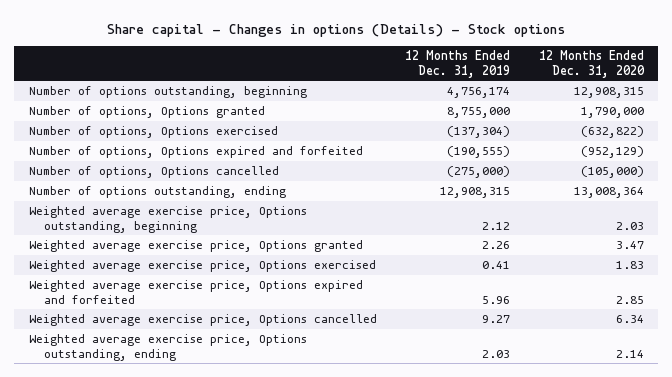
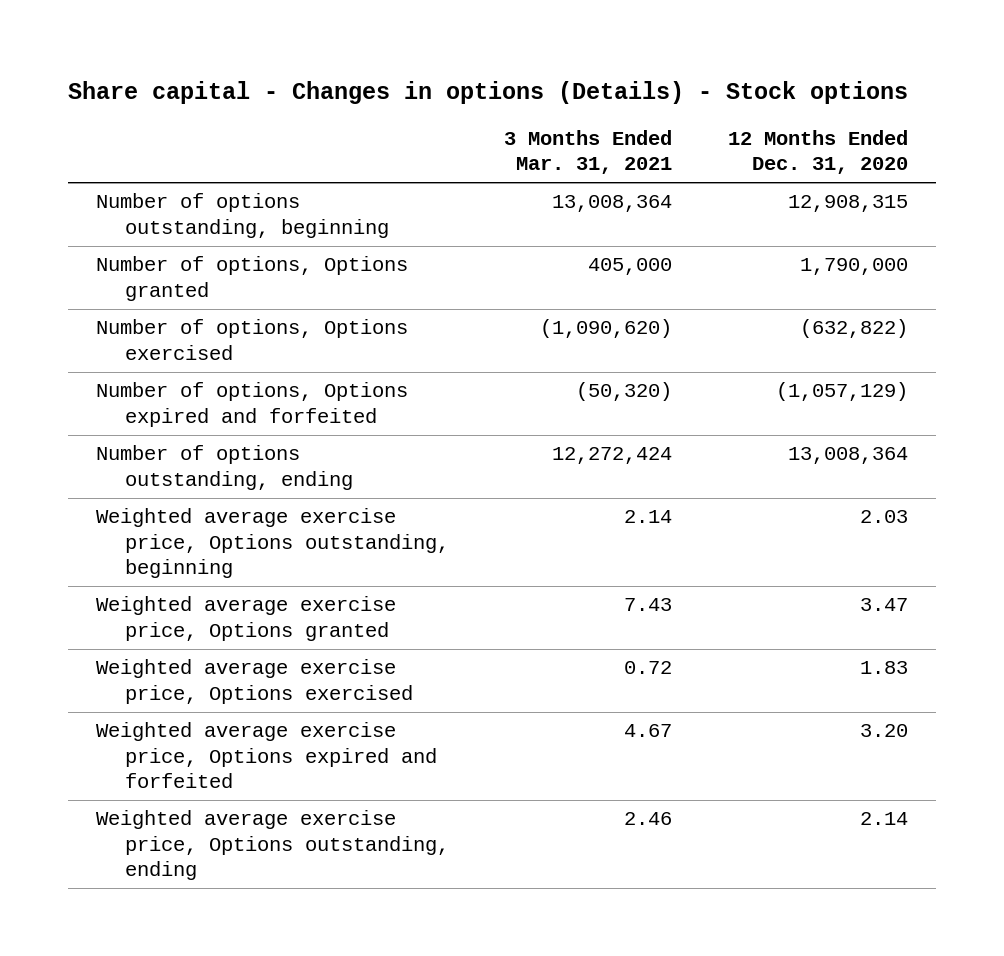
- | 12 Months Ended Dec. 31, 2019 | 12 Months Ended Dec. 31, 2020
+ | 3 Months Ended Mar. 31, 2021 | 12 Months Ended Dec. 31, 2020
- Number of options, Options expired and forfeited | (190,555) | (952,129)
- Number of options, Options cancelled | (275,000) | (105,000)
+ Number of options, Options expired and forfeited | (50,320) | (1,057,129)
- Weighted average exercise price, Options expired and forfeited | 5.96 | 2.85
- Weighted average exercise price, Options cancelled | 9.27 | 6.34
+ Weighted average exercise price, Options expired and forfeited | 4.67 | 3.20

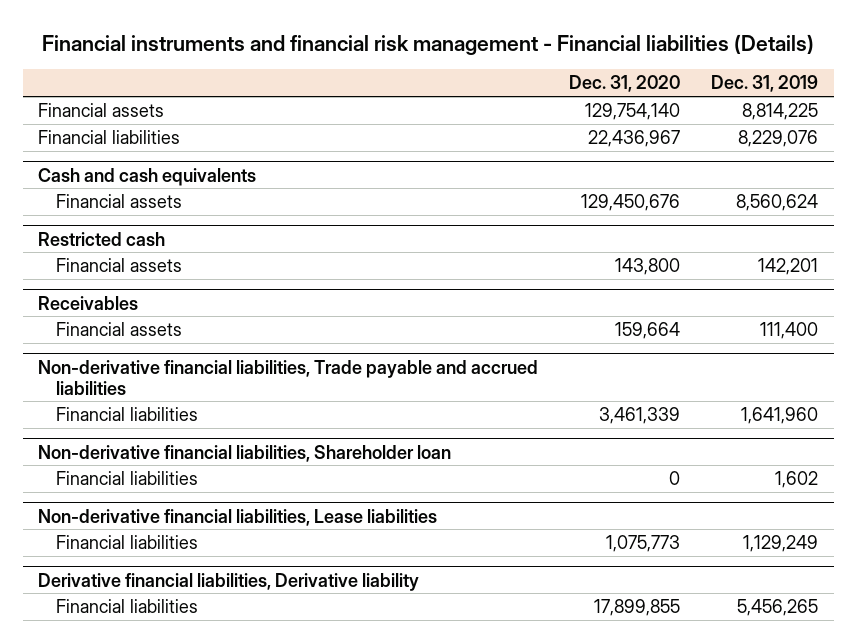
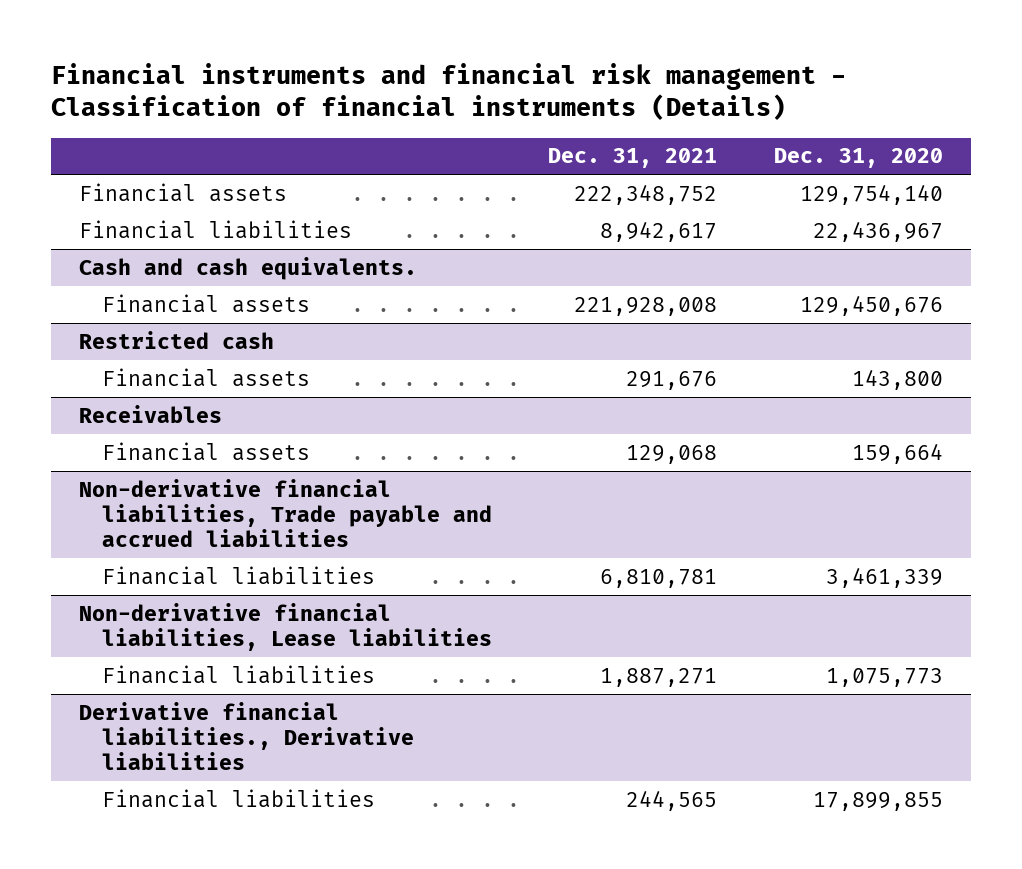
- Financial instruments and financial risk management - Financial liabilities (Details)
+ Financial instruments and financial risk management - Classification of financial instruments (Details)
- | Dec. 31, 2020 | Dec. 31, 2019
+ | Dec. 31, 2021 | Dec. 31, 2020
- Cash and cash equivalents
+ Cash and cash equivalents.
- Non-derivative financial liabilities, Shareholder loan
- Financial liabilities | 0 | 1,602
- Derivative financial liabilities, Derivative liability
+ Derivative financial liabilities., Derivative liabilities

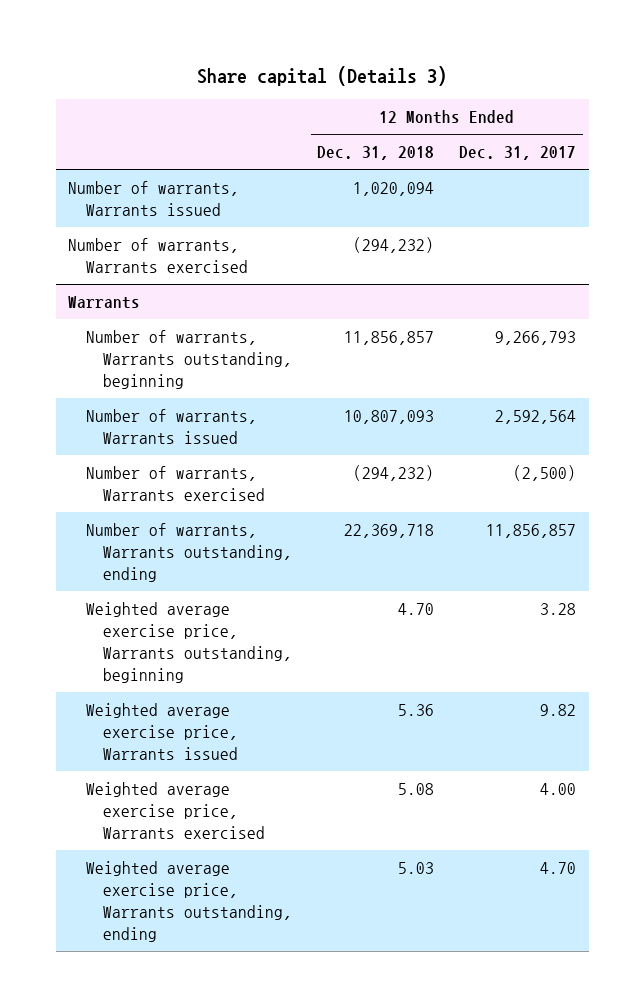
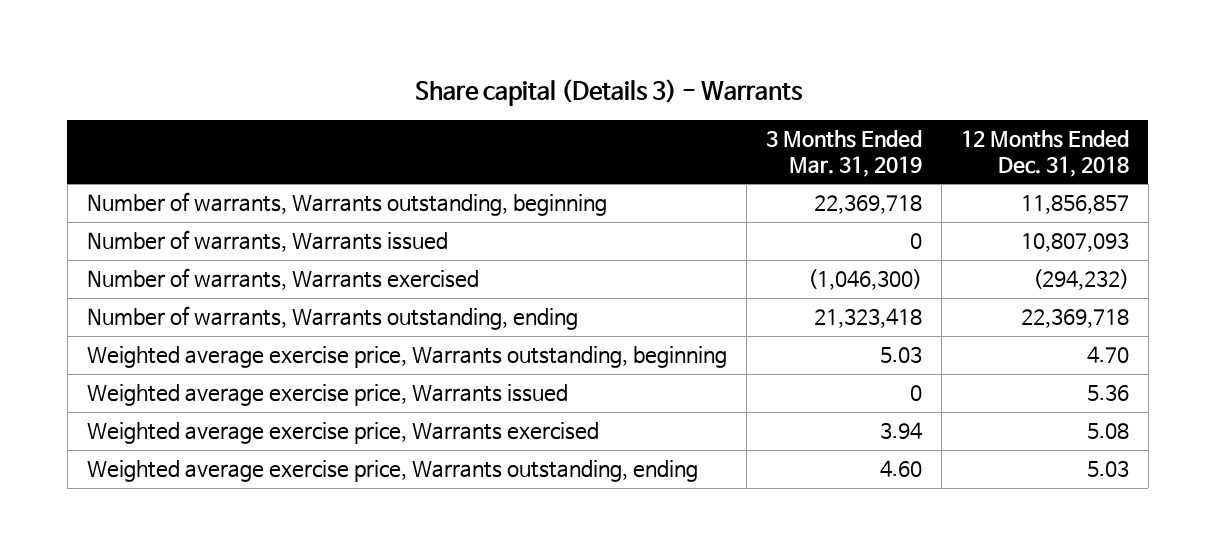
- Share capital (Details 3)
+ Share capital (Details 3) - Warrants
- | 12 Months Ended Dec. 31, 2018 | 12 Months Ended Dec. 31, 2017
+ | 3 Months Ended Mar. 31, 2019 | 12 Months Ended Dec. 31, 2018
- Number of warrants, Warrants issued | 1,020,094 |
- Number of warrants, Warrants exercised | (294,232) |
- Warrants

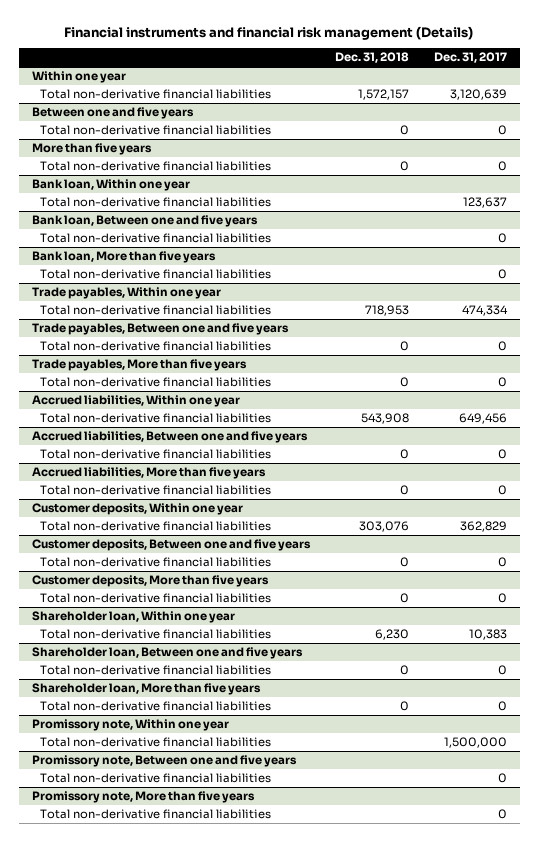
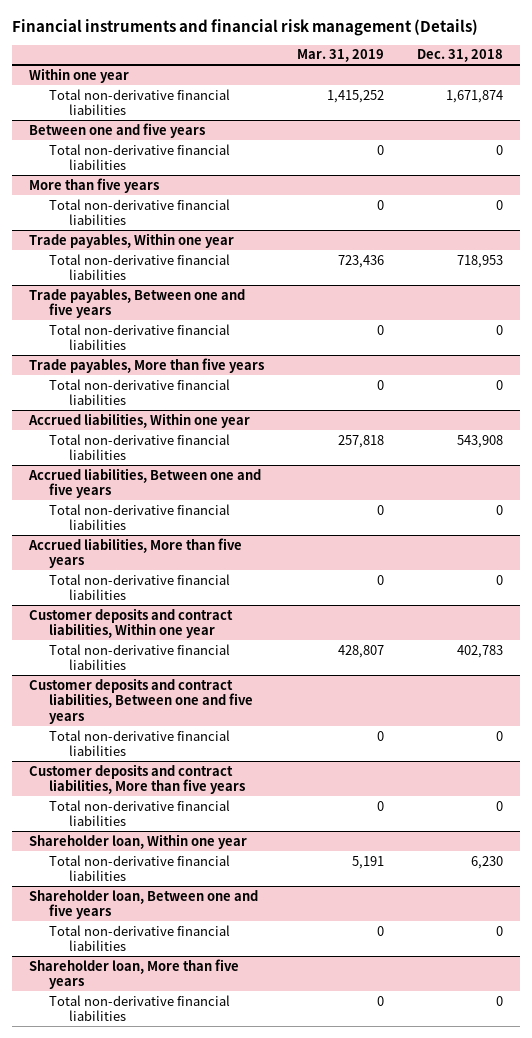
- | Dec. 31, 2018 | Dec. 31, 2017
+ | Mar. 31, 2019 | Dec. 31, 2018
@ Within one year
- Total non-derivative financial liabilities | 1,572,157 | 3,120,639
+ Total non-derivative financial liabilities | 1,415,252 | 1,671,874
- Bank loan, Within one year
- Total non-derivative financial liabilities | | 123,637
- Bank loan, Between one and five years
- Total non-derivative financial liabilities | | 0
- Bank loan, More than five years
- Total non-derivative financial liabilities | | 0
- Customer deposits, Within one year
- Total non-derivative financial liabilities | 303,076 | 362,829
- Customer deposits, Between one and five years
+ Customer deposits and contract liabilities, Within one year
+ Total non-derivative financial liabilities | 428,807 | 402,783
+ Customer deposits and contract liabilities, Between one and five years
- Customer deposits, More than five years
+ Customer deposits and contract liabilities, More than five years
- Promissory note, Within one year
- Total non-derivative financial liabilities | | 1,500,000
- Promissory note, Between one and five years
- Total non-derivative financial liabilities | | 0
- Promissory note, More than five years
- Total non-derivative financial liabilities | | 0

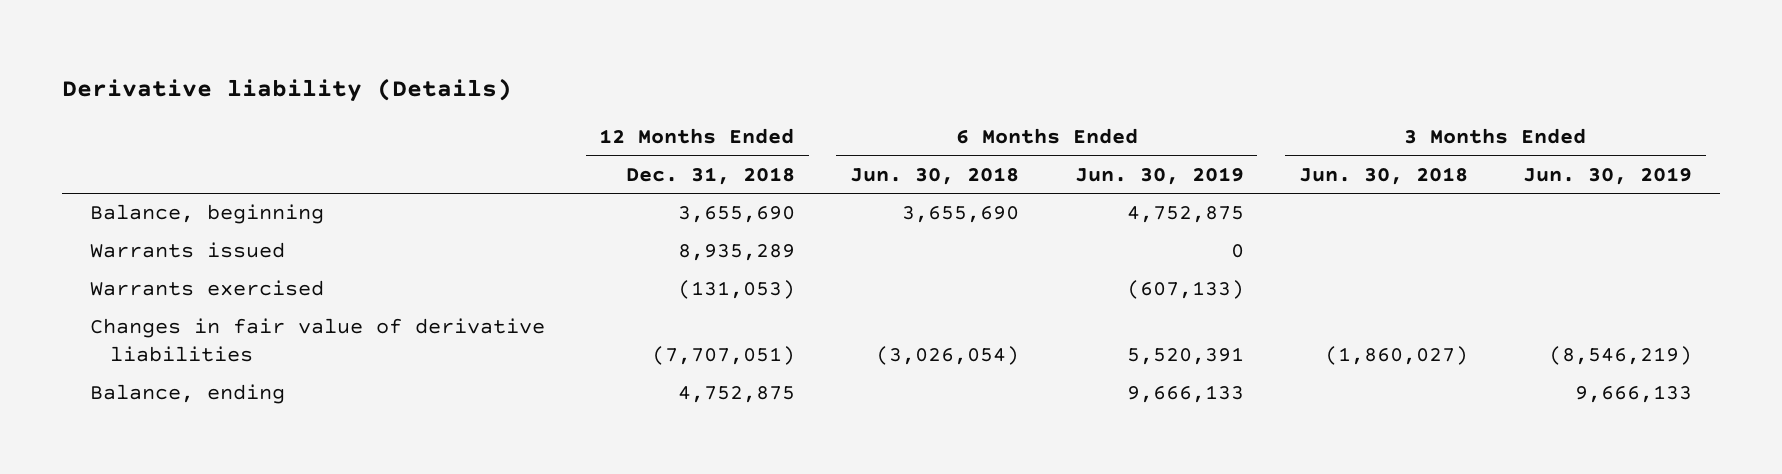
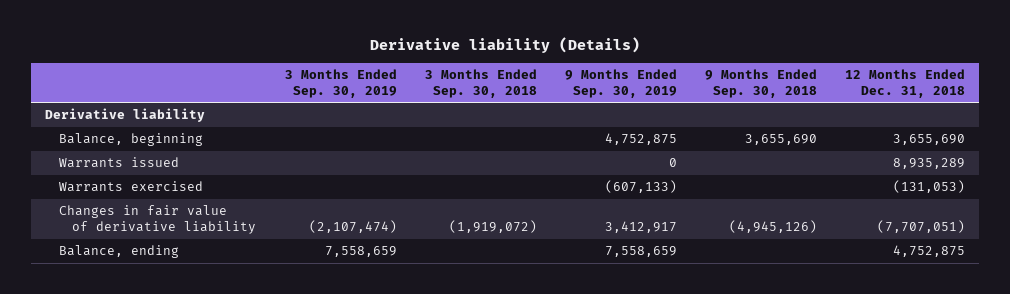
- | 12 Months Ended Dec. 31, 2018 | 6 Months Ended Jun. 30, 2018 | 6 Months Ended Jun. 30, 2019 | 3 Months Ended Jun. 30, 2018 | 3 Months Ended Jun. 30, 2019
+ | 3 Months Ended Sep. 30, 2019 | 3 Months Ended Sep. 30, 2018 | 9 Months Ended Sep. 30, 2019 | 9 Months Ended Sep. 30, 2018 | 12 Months Ended Dec. 31, 2018
+ Derivative liability
- Changes in fair value of derivative liabilities | (7,707,051) | (3,026,054) | 5,520,391 | (1,860,027) | (8,546,219)
+ Changes in fair value of derivative liability | (2,107,474) | (1,919,072) | 3,412,917 | (4,945,126) | (7,707,051)

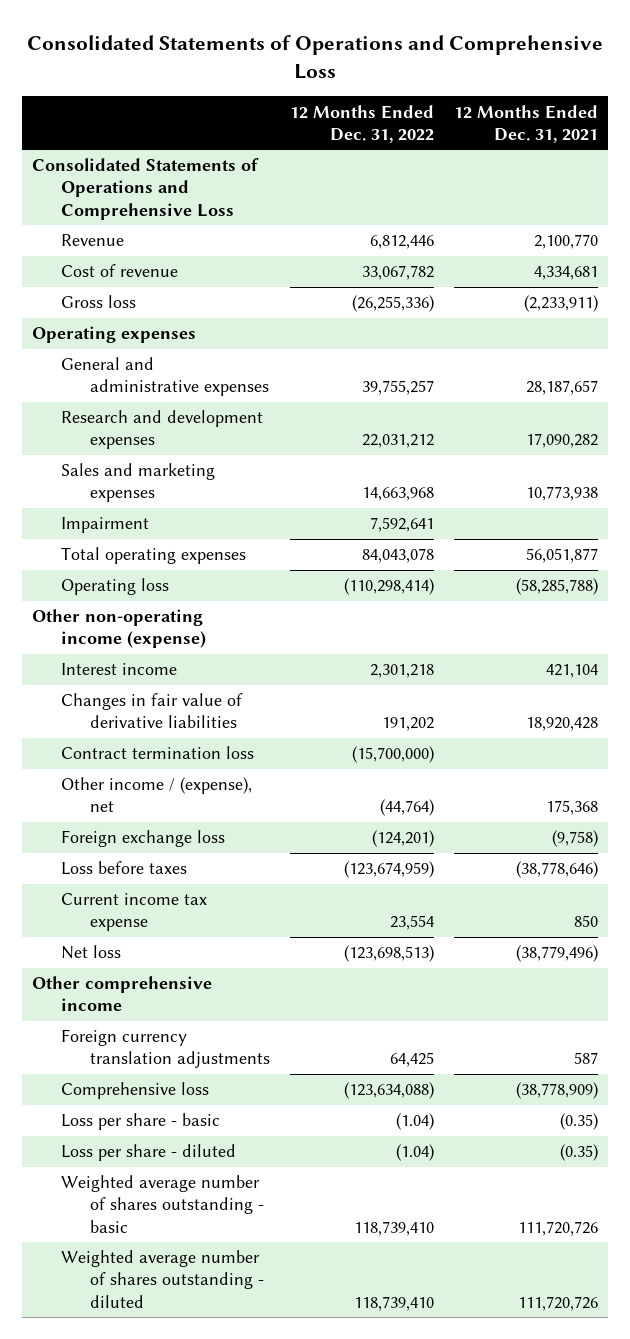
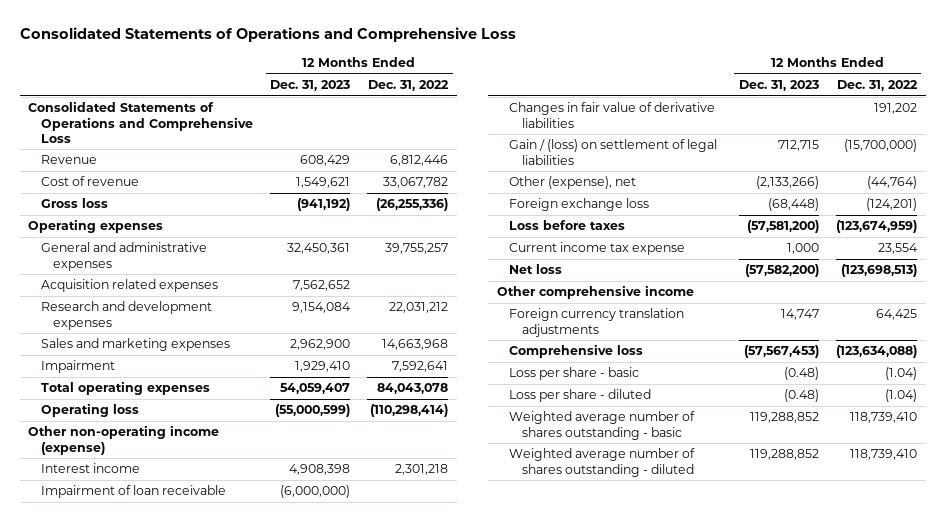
- | 12 Months Ended Dec. 31, 2022 | 12 Months Ended Dec. 31, 2021
+ | 12 Months Ended Dec. 31, 2023 | 12 Months Ended Dec. 31, 2022
+ Acquisition related expenses | 7,562,652 |
+ Impairment of loan receivable | (6,000,000) |
- Contract termination loss | (15,700,000) |
- Other income / (expense), net | (44,764) | 175,368
+ Gain / (loss) on settlement of legal liabilities | 712,715 | (15,700,000)
+ Other (expense), net | (2,133,266) | (44,764)

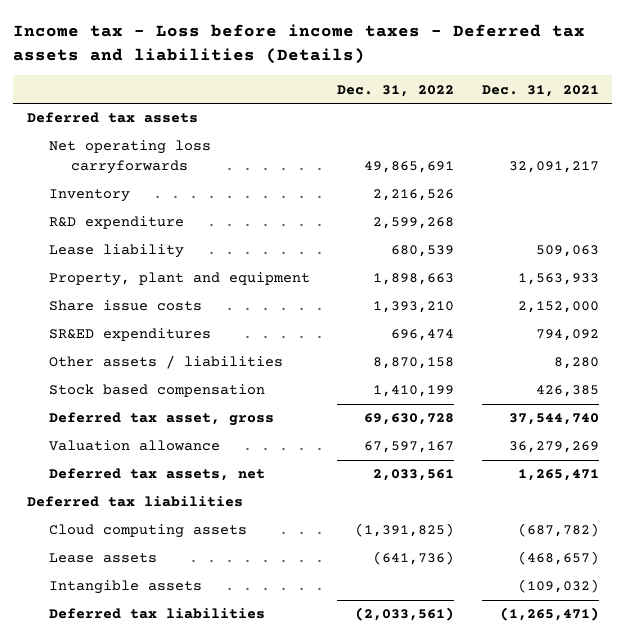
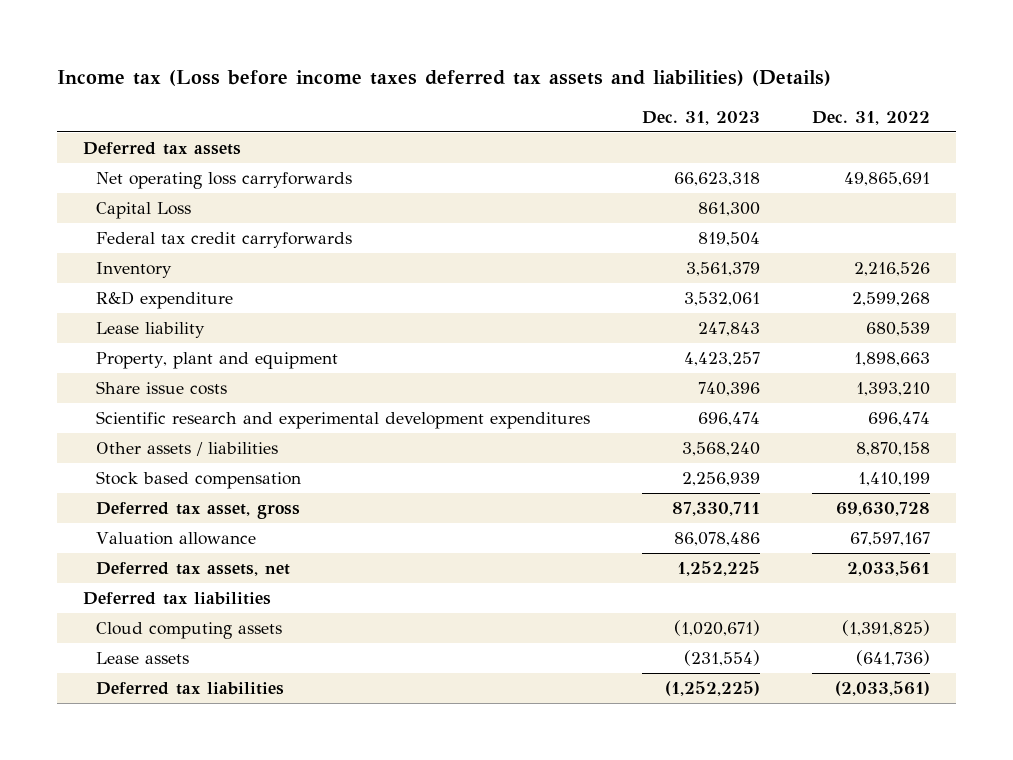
- Income tax - Loss before income taxes - Deferred tax assets and liabilities (Details)
+ Income tax (Loss before income taxes deferred tax assets and liabilities) (Details)
- | Dec. 31, 2022 | Dec. 31, 2021
+ | Dec. 31, 2023 | Dec. 31, 2022
+ Capital Loss | 861,300 |
+ Federal tax credit carryforwards | 819,504 |
- SR&ED expenditures | 696,474 | 794,092
+ Scientific research and experimental development expenditures | 696,474 | 696,474
- Intangible assets | | (109,032)

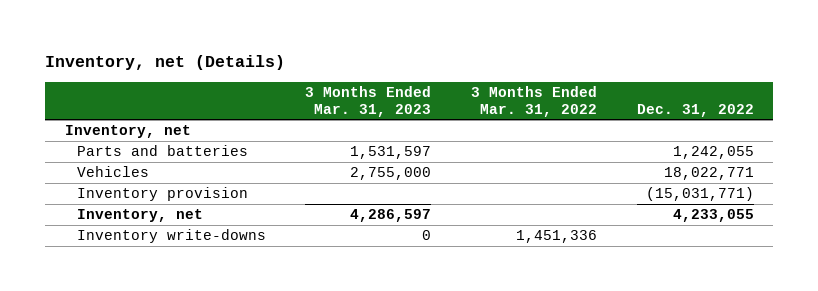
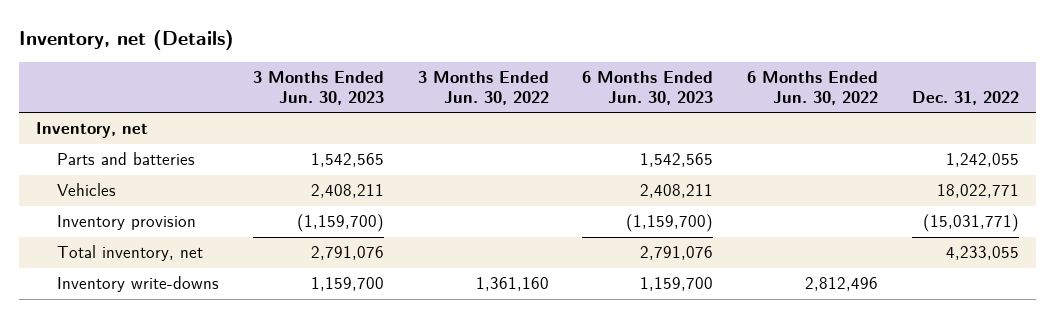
- | 3 Months Ended Mar. 31, 2023 | 3 Months Ended Mar. 31, 2022 | Dec. 31, 2022
+ | 3 Months Ended Jun. 30, 2023 | 3 Months Ended Jun. 30, 2022 | 6 Months Ended Jun. 30, 2023 | 6 Months Ended Jun. 30, 2022 | Dec. 31, 2022
- Inventory, net | 4,286,597 | | 4,233,055
+ Total inventory, net | 2,791,076 | | 2,791,076 | | 4,233,055

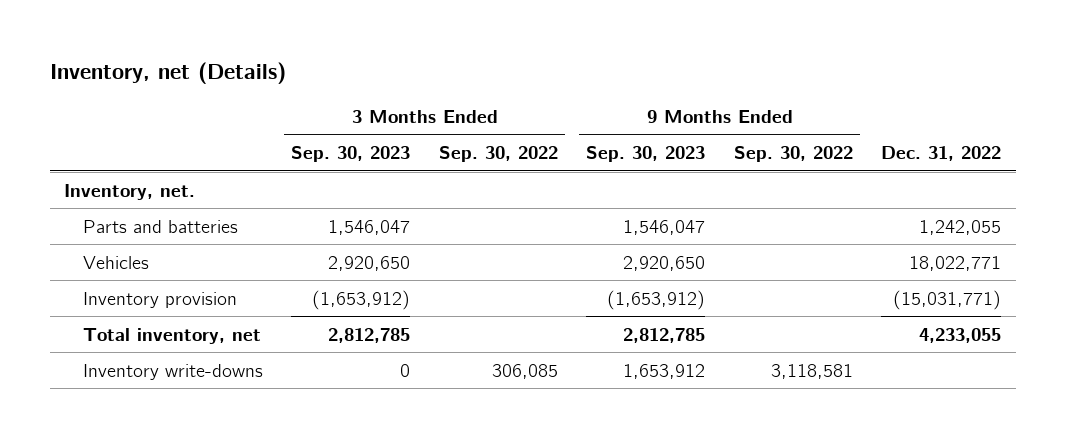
- | 3 Months Ended Jun. 30, 2023 | 3 Months Ended Jun. 30, 2022 | 6 Months Ended Jun. 30, 2023 | 6 Months Ended Jun. 30, 2022 | Dec. 31, 2022
+ | 3 Months Ended Sep. 30, 2023 | 3 Months Ended Sep. 30, 2022 | 9 Months Ended Sep. 30, 2023 | 9 Months Ended Sep. 30, 2022 | Dec. 31, 2022
- Inventory, net
+ Inventory, net.

